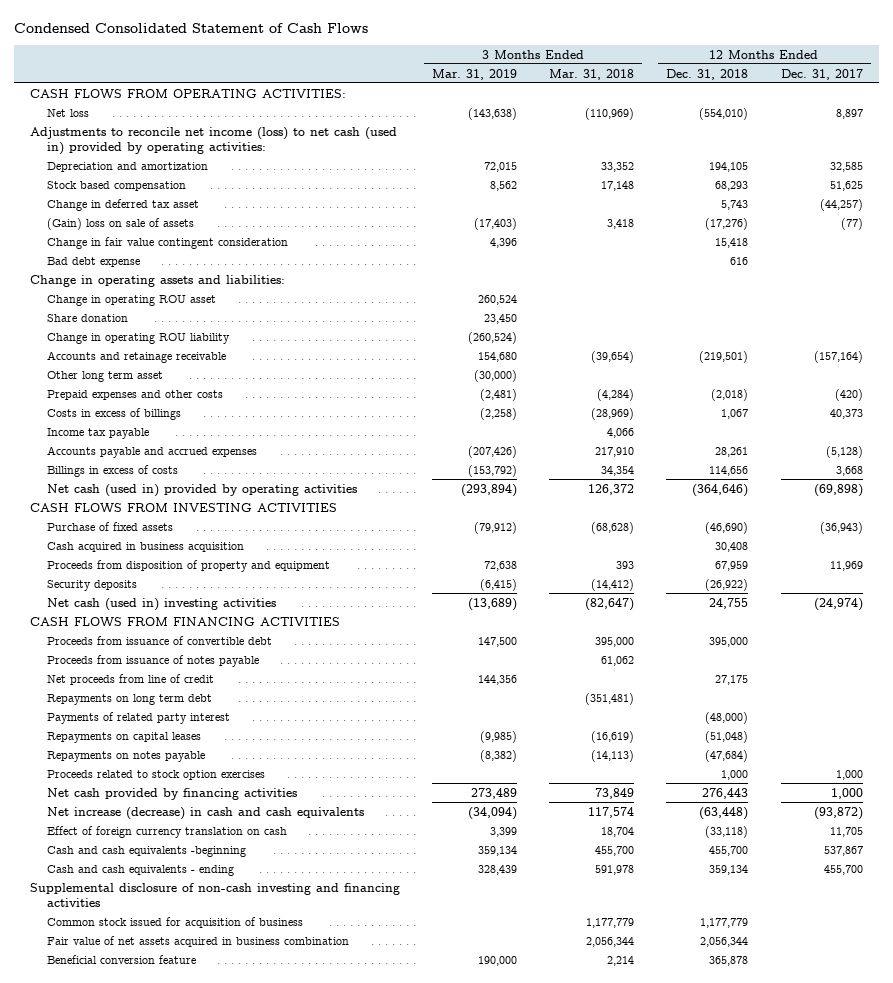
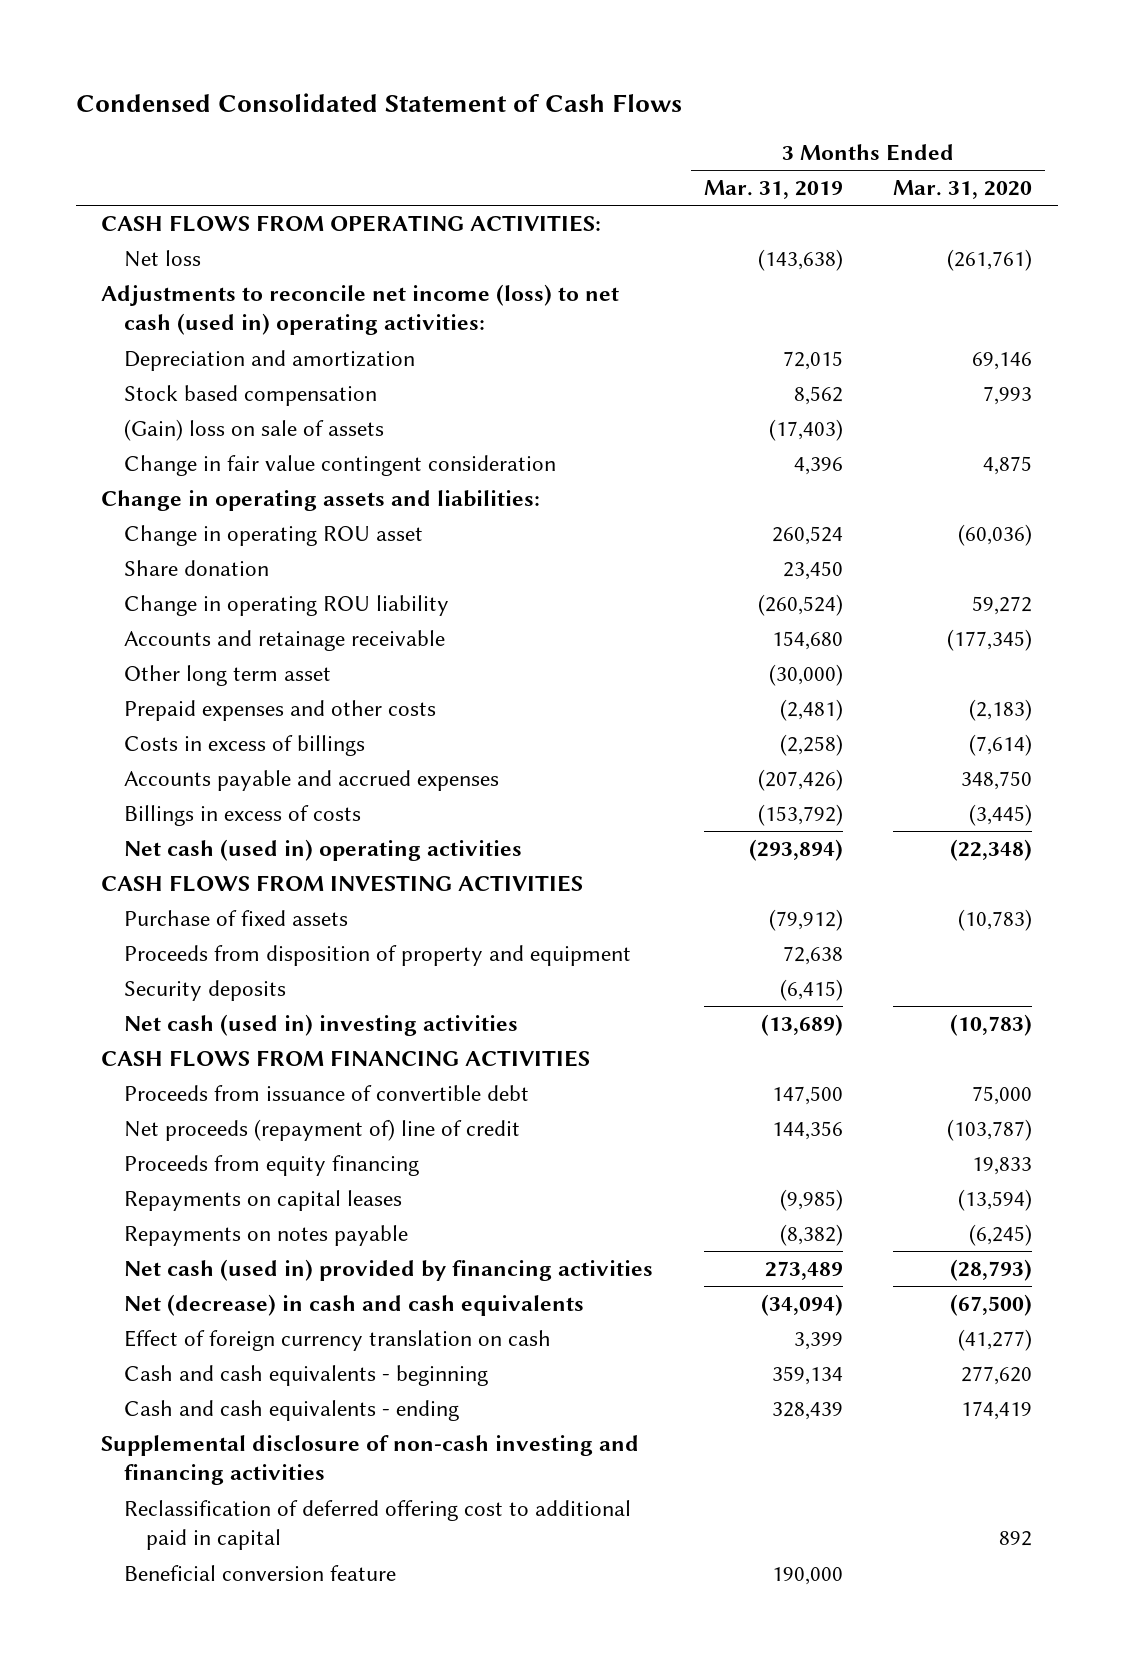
- | 3 Months Ended Mar. 31, 2019 | 3 Months Ended Mar. 31, 2018 | 12 Months Ended Dec. 31, 2018 | 12 Months Ended Dec. 31, 2017
+ | 3 Months Ended Mar. 31, 2019 | 3 Months Ended Mar. 31, 2020
- Adjustments to reconcile net income (loss) to net cash (used in) provided by operating activities:
+ Adjustments to reconcile net income (loss) to net cash (used in) operating activities:
- Change in deferred tax asset | | | 5,743 | (44,257)
- Bad debt expense | | | 616 |
- Income tax payable | | 4,066 | |
- Net cash (used in) provided by operating activities | (293,894) | 126,372 | (364,646) | (69,898)
+ Net cash (used in) operating activities | (293,894) | (22,348)
- Cash acquired in business acquisition | | | 30,408 |
- Proceeds from issuance of notes payable | | 61,062 | |
- Net proceeds from line of credit | 144,356 | | 27,175 |
- Repayments on long term debt | | (351,481) | |
- Payments of related party interest | | | (48,000) |
+ Net proceeds (repayment of) line of credit | 144,356 | (103,787)
+ Proceeds from equity financing | | 19,833
- Proceeds related to stock option exercises | | | 1,000 | 1,000
- Net cash provided by financing activities | 273,489 | 73,849 | 276,443 | 1,000
- Net increase (decrease) in cash and cash equivalents | (34,094) | 117,574 | (63,448) | (93,872)
+ Net cash (used in) provided by financing activities | 273,489 | (28,793)
+ Net (decrease) in cash and cash equivalents | (34,094) | (67,500)
- Cash and cash equivalents -beginning | 359,134 | 455,700 | 455,700 | 537,867
+ Cash and cash equivalents - beginning | 359,134 | 277,620
- Common stock issued for acquisition of business | | 1,177,779 | 1,177,779 |
- Fair value of net assets acquired in business combination | | 2,056,344 | 2,056,344 |
+ Reclassification of deferred offering cost to additional paid in capital | | 892

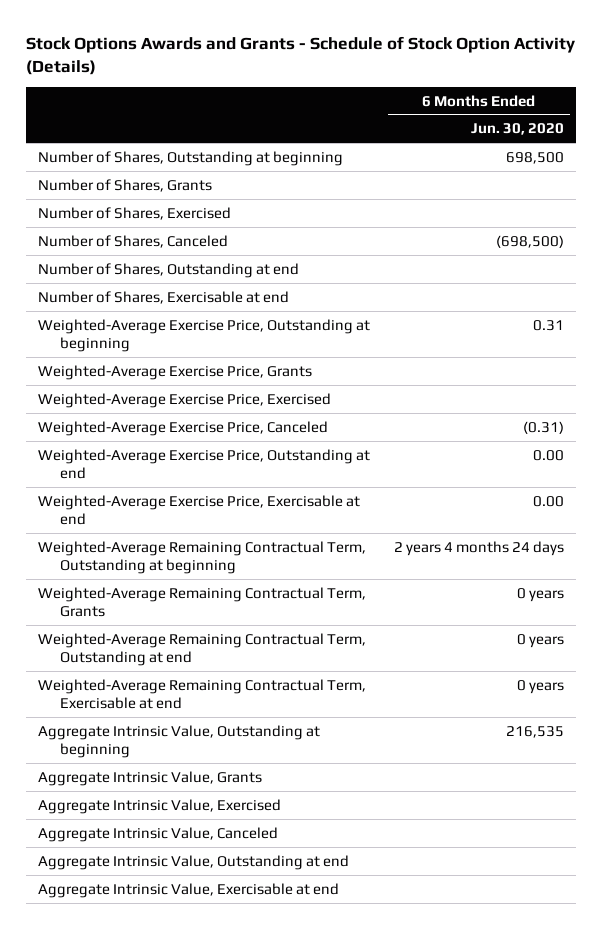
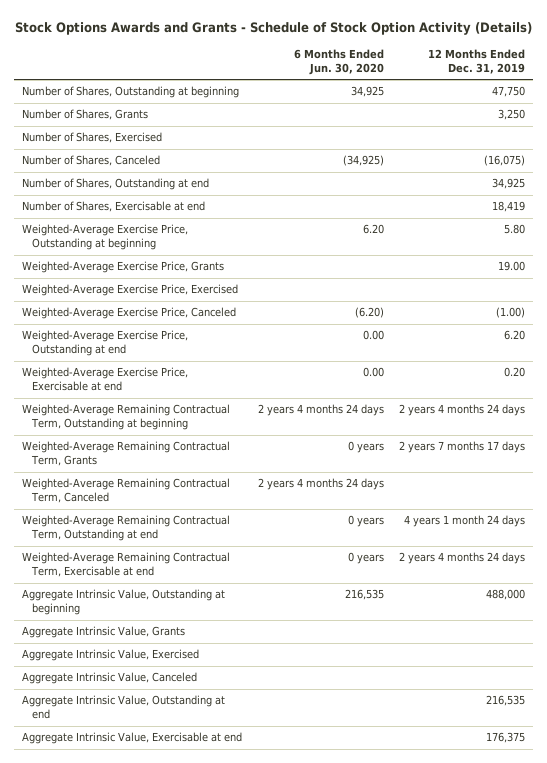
- | 6 Months Ended Jun. 30, 2020
+ | 6 Months Ended Jun. 30, 2020 | 12 Months Ended Dec. 31, 2019
- Number of Shares, Outstanding at beginning | 698,500
+ Number of Shares, Outstanding at beginning | 34,925 | 47,750
- Number of Shares, Canceled | (698,500)
+ Number of Shares, Canceled | (34,925) | (16,075)
- Weighted-Average Exercise Price, Outstanding at beginning | 0.31
+ Weighted-Average Exercise Price, Outstanding at beginning | 6.20 | 5.80
- Weighted-Average Exercise Price, Canceled | (0.31)
+ Weighted-Average Exercise Price, Canceled | (6.20) | (1.00)
+ Weighted-Average Remaining Contractual Term, Canceled | 2 years 4 months 24 days |

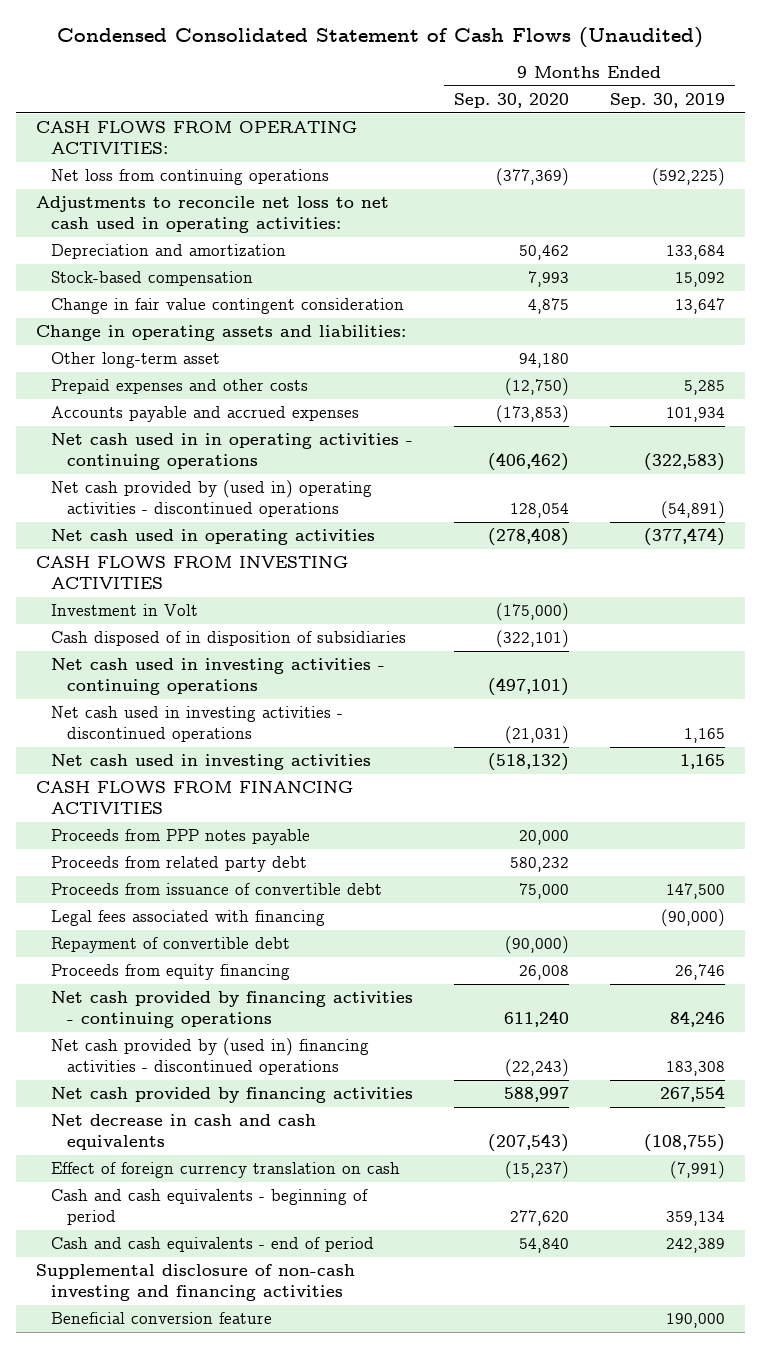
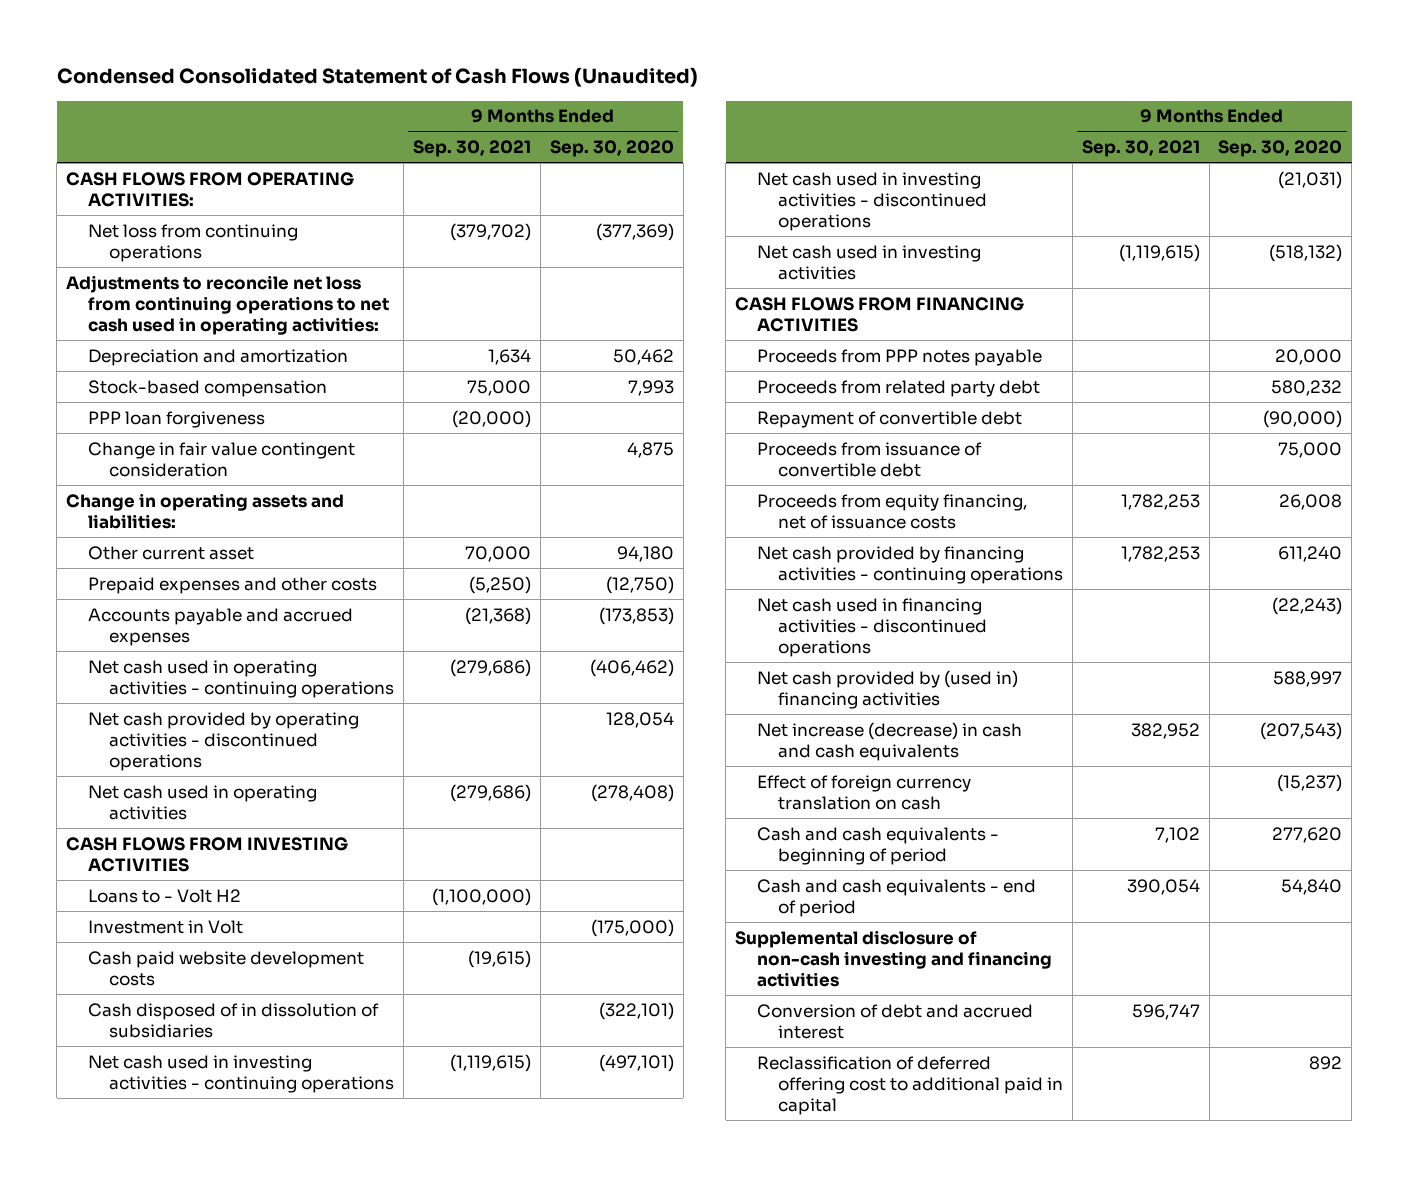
- | 9 Months Ended Sep. 30, 2020 | 9 Months Ended Sep. 30, 2019
+ | 9 Months Ended Sep. 30, 2021 | 9 Months Ended Sep. 30, 2020
- Adjustments to reconcile net loss to net cash used in operating activities:
+ Adjustments to reconcile net loss from continuing operations to net cash used in operating activities:
+ PPP loan forgiveness | (20,000) |
- Other long-term asset | 94,180 |
+ Other current asset | 70,000 | 94,180
- Net cash used in in operating activities - continuing operations | (406,462) | (322,583)
- Net cash provided by (used in) operating activities - discontinued operations | 128,054 | (54,891)
+ Net cash used in operating activities - continuing operations | (279,686) | (406,462)
+ Net cash provided by operating activities - discontinued operations | | 128,054
+ Loans to - Volt H2 | (1,100,000) |
- Cash disposed of in disposition of subsidiaries | (322,101) |
+ Cash paid website development costs | (19,615) |
+ Cash disposed of in dissolution of subsidiaries | | (322,101)
- Legal fees associated with financing | | (90,000)
- Proceeds from equity financing | 26,008 | 26,746
moved down: Proceeds from issuance of convertible debt | | 75,000
+ Proceeds from equity financing, net of issuance costs | 1,782,253 | 26,008
- Net cash provided by (used in) financing activities - discontinued operations | (22,243) | 183,308
- Net cash provided by financing activities | 588,997 | 267,554
- Net decrease in cash and cash equivalents | (207,543) | (108,755)
+ Net cash used in financing activities - discontinued operations | | (22,243)
+ Net cash provided by (used in) financing activities | | 588,997
+ Net increase (decrease) in cash and cash equivalents | 382,952 | (207,543)
- Beneficial conversion feature | | 190,000
+ Conversion of debt and accrued interest | 596,747 |
+ Reclassification of deferred offering cost to additional paid in capital | | 892

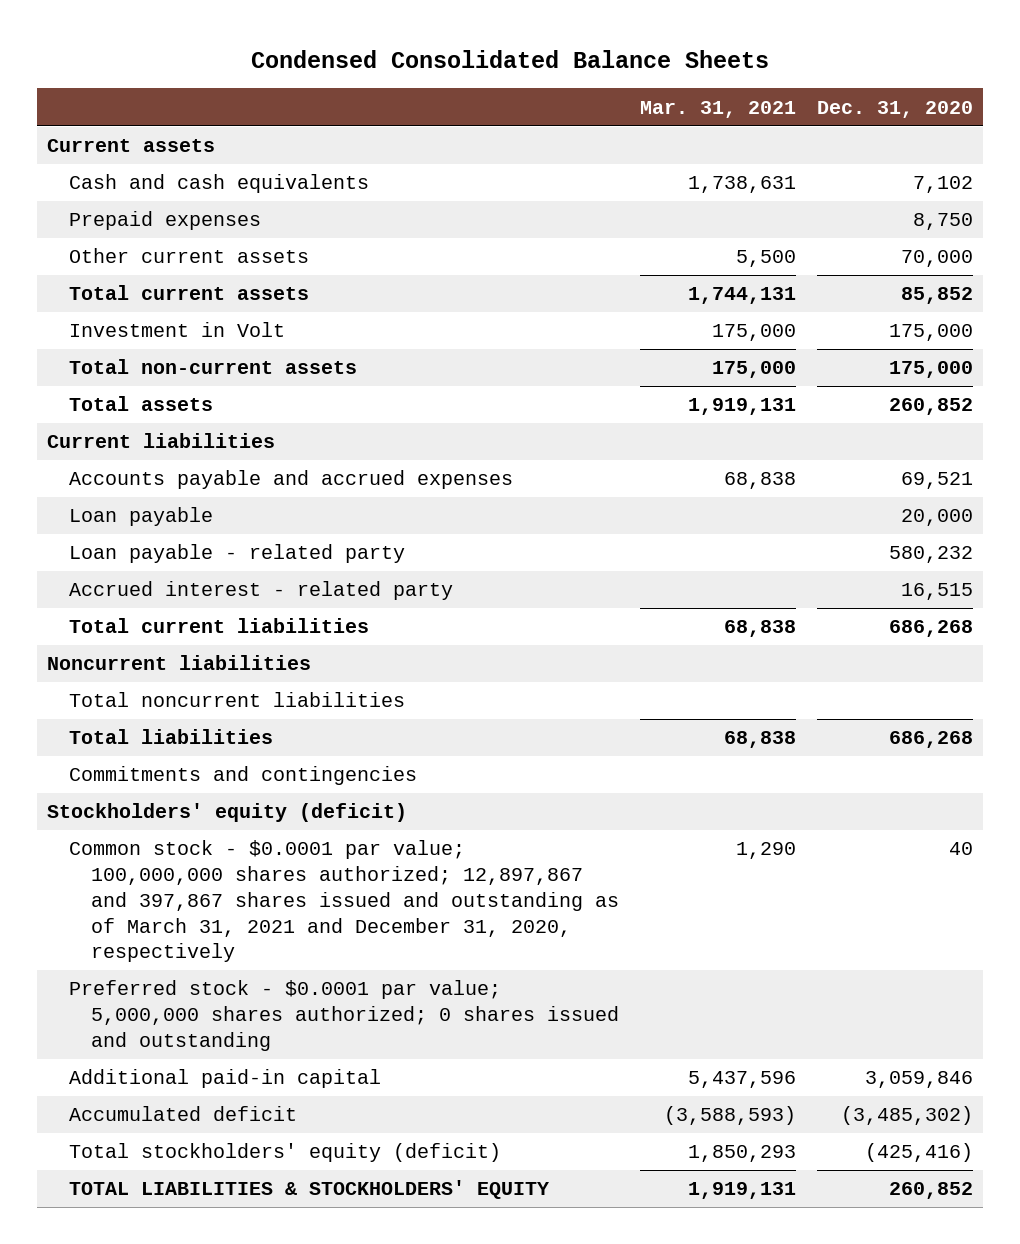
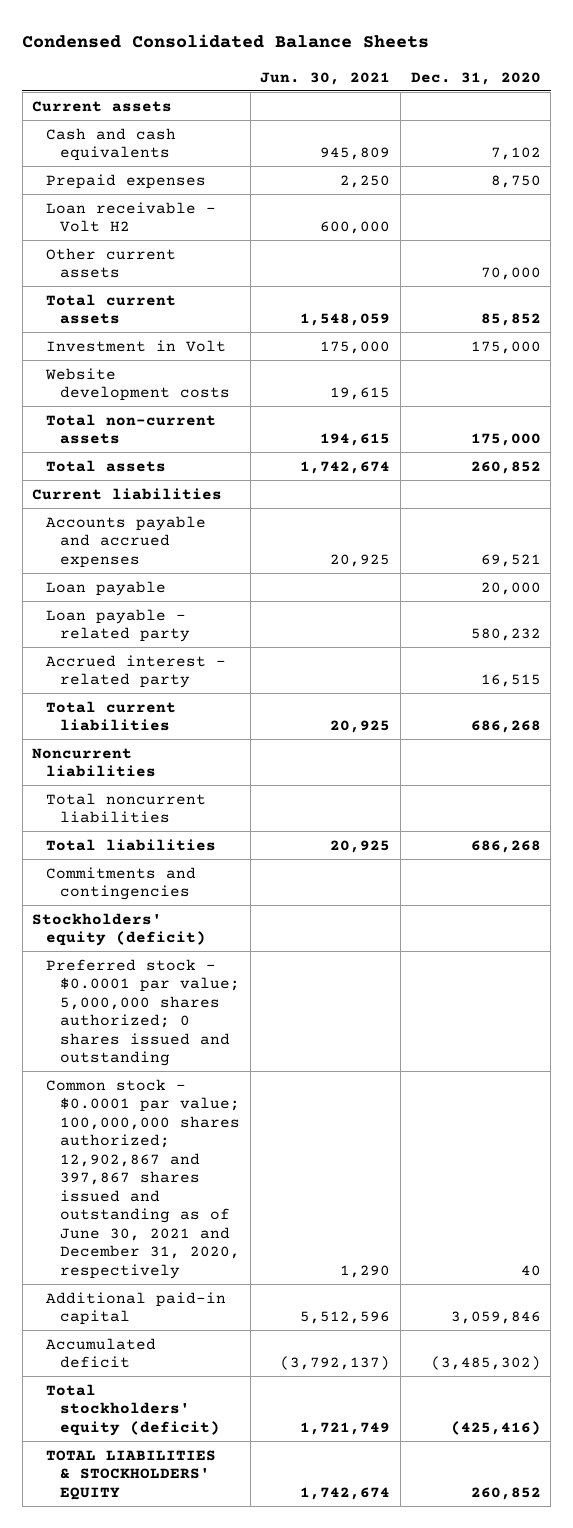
- | Mar. 31, 2021 | Dec. 31, 2020
+ | Jun. 30, 2021 | Dec. 31, 2020
+ Loan receivable - Volt H2 | 600,000 |
+ Website development costs | 19,615 |
- Common stock - $0.0001 par value; 100,000,000 shares authorized; 12,897,867 and 397,867 shares issued and outstanding as of March 31, 2021 and December 31, 2020, respectively | 1,290 | 40
+ Common stock - $0.0001 par value; 100,000,000 shares authorized; 12,902,867 and 397,867 shares issued and outstanding as of June 30, 2021 and December 31, 2020, respectively | 1,290 | 40

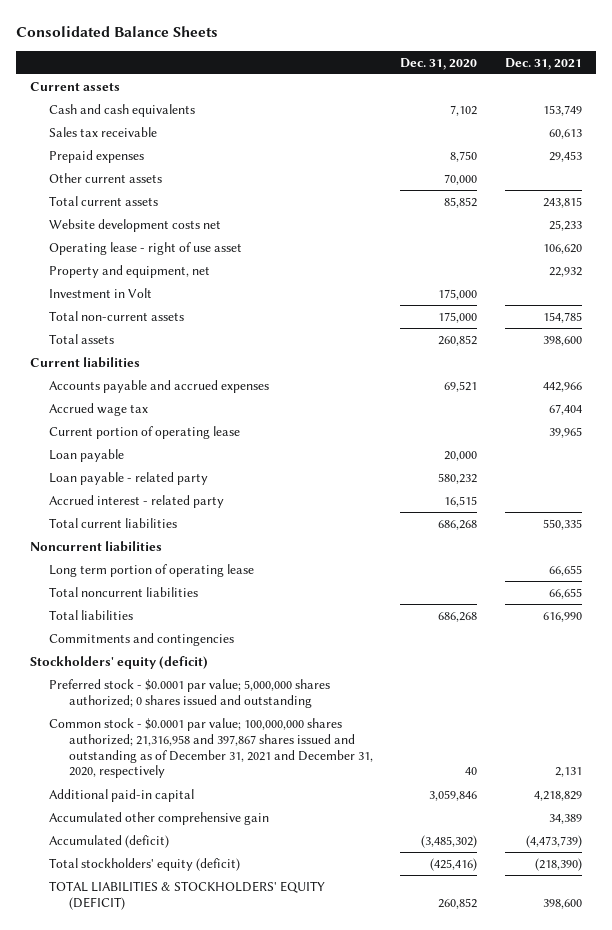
- Condensed Consolidated Balance Sheets
+ Consolidated Balance Sheets
- | Jun. 30, 2021 | Dec. 31, 2020
+ | Dec. 31, 2020 | Dec. 31, 2021
+ Sales tax receivable | | 60,613
- Loan receivable - Volt H2 | 600,000 |
+ Website development costs net | | 25,233
+ Operating lease - right of use asset | | 106,620
+ Property and equipment, net | | 22,932
- Website development costs | 19,615 |
+ Accrued wage tax | | 67,404
+ Current portion of operating lease | | 39,965
+ Long term portion of operating lease | | 66,655
- Common stock - $0.0001 par value; 100,000,000 shares authorized; 12,902,867 and 397,867 shares issued and outstanding as of June 30, 2021 and December 31, 2020, respectively | 1,290 | 40
+ Common stock - $0.0001 par value; 100,000,000 shares authorized; 21,316,958 and 397,867 shares issued and outstanding as of December 31, 2021 and December 31, 2020, respectively | 40 | 2,131
- Accumulated deficit | (3,792,137) | (3,485,302)
+ Accumulated other comprehensive gain | | 34,389
+ Accumulated (deficit) | (3,485,302) | (4,473,739)
- TOTAL LIABILITIES & STOCKHOLDERS' EQUITY | 1,742,674 | 260,852
+ TOTAL LIABILITIES & STOCKHOLDERS' EQUITY (DEFICIT) | 260,852 | 398,600

